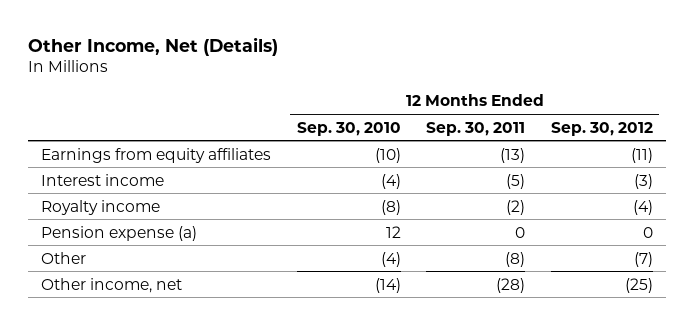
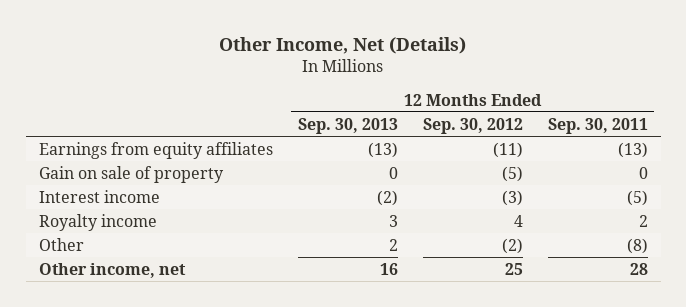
- | 12 Months Ended Sep. 30, 2010 | 12 Months Ended Sep. 30, 2011 | 12 Months Ended Sep. 30, 2012
+ | 12 Months Ended Sep. 30, 2013 | 12 Months Ended Sep. 30, 2012 | 12 Months Ended Sep. 30, 2011
+ Gain on sale of property | 0 | (5) | 0
- Royalty income | (8) | (2) | (4)
- Pension expense (a) | 12 | 0 | 0
- Other | (4) | (8) | (7)
- Other income, net | (14) | (28) | (25)
+ Royalty income | 3 | 4 | 2
+ Other | 2 | (2) | (8)
+ Other income, net | 16 | 25 | 28

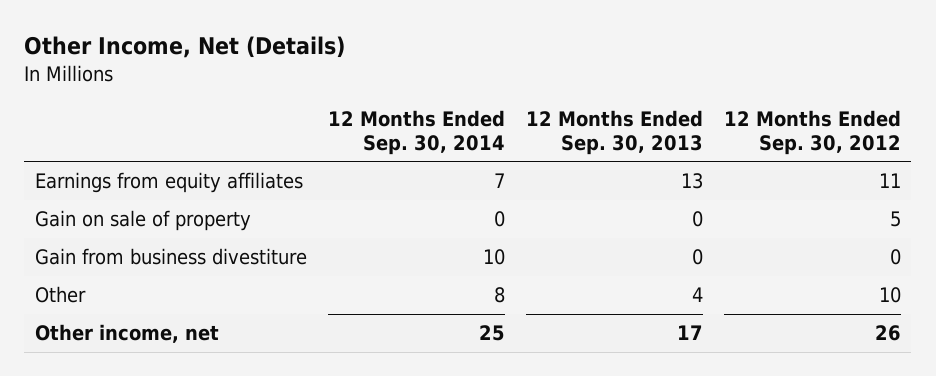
- | 12 Months Ended Sep. 30, 2013 | 12 Months Ended Sep. 30, 2012 | 12 Months Ended Sep. 30, 2011
+ | 12 Months Ended Sep. 30, 2014 | 12 Months Ended Sep. 30, 2013 | 12 Months Ended Sep. 30, 2012
- Earnings from equity affiliates | (13) | (11) | (13)
- Gain on sale of property | 0 | (5) | 0
- Interest income | (2) | (3) | (5)
- Royalty income | 3 | 4 | 2
- Other | 2 | (2) | (8)
- Other income, net | 16 | 25 | 28
+ Earnings from equity affiliates | 7 | 13 | 11
+ Gain on sale of property | 0 | 0 | 5
+ Gain from business divestiture | 10 | 0 | 0
+ Other | 8 | 4 | 10
+ Other income, net | 25 | 17 | 26

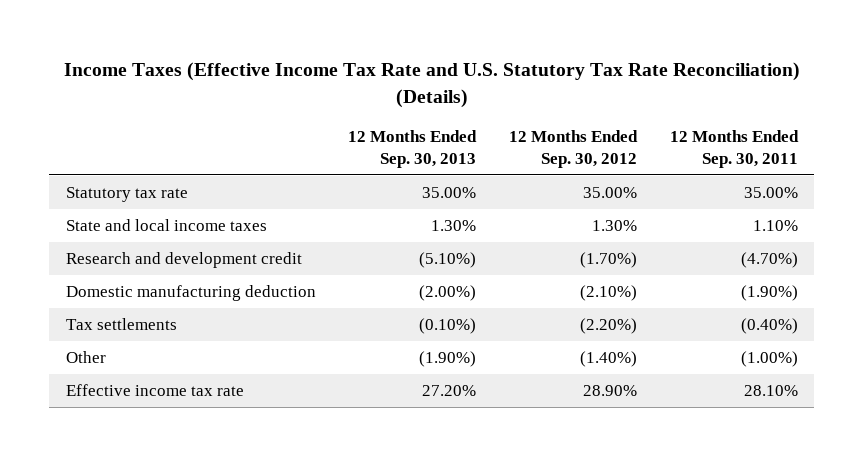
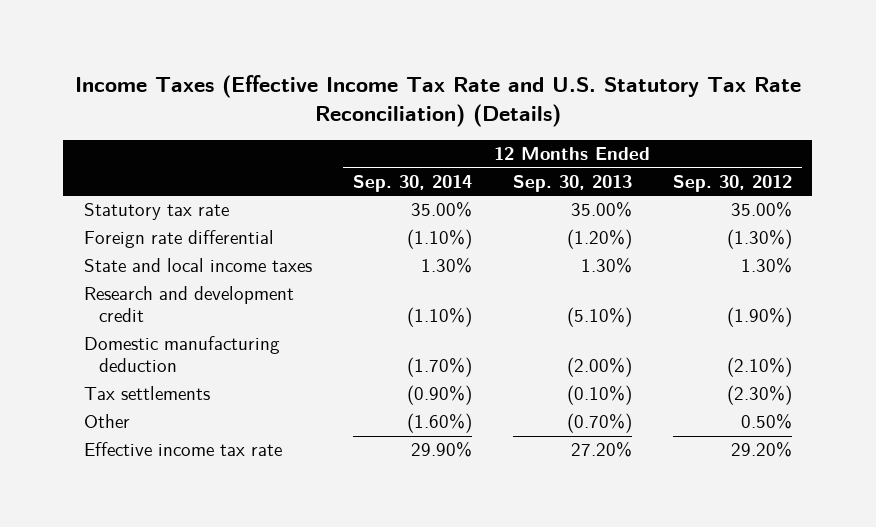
- | 12 Months Ended Sep. 30, 2013 | 12 Months Ended Sep. 30, 2012 | 12 Months Ended Sep. 30, 2011
+ | 12 Months Ended Sep. 30, 2014 | 12 Months Ended Sep. 30, 2013 | 12 Months Ended Sep. 30, 2012
+ Foreign rate differential | (1.10%) | (1.20%) | (1.30%)
- Research and development credit | (5.10%) | (1.70%) | (4.70%)
+ Research and development credit | (1.10%) | (5.10%) | (1.90%)
- Tax settlements | (0.10%) | (2.20%) | (0.40%)
- Other | (1.90%) | (1.40%) | (1.00%)
- Effective income tax rate | 27.20% | 28.90% | 28.10%
+ Tax settlements | (0.90%) | (0.10%) | (2.30%)
+ Other | (1.60%) | (0.70%) | 0.50%
+ Effective income tax rate | 29.90% | 27.20% | 29.20%

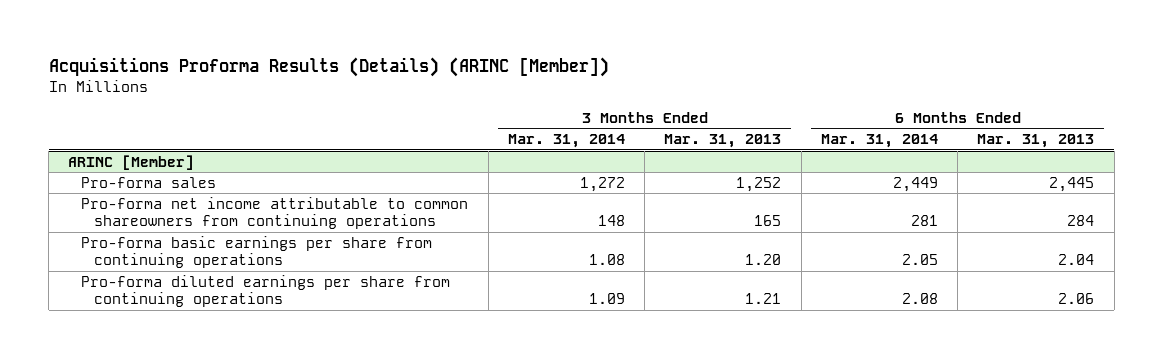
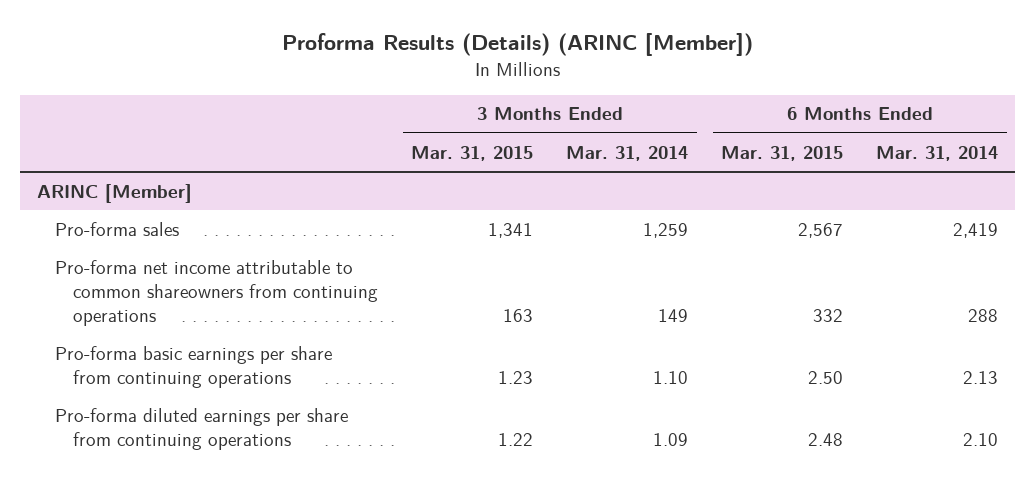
- Acquisitions Proforma Results (Details) (ARINC [Member])
+ Proforma Results (Details) (ARINC [Member])
- | 3 Months Ended Mar. 31, 2014 | 3 Months Ended Mar. 31, 2013 | 6 Months Ended Mar. 31, 2014 | 6 Months Ended Mar. 31, 2013
+ | 3 Months Ended Mar. 31, 2015 | 3 Months Ended Mar. 31, 2014 | 6 Months Ended Mar. 31, 2015 | 6 Months Ended Mar. 31, 2014
@ ARINC [Member]
- Pro-forma sales | 1,272 | 1,252 | 2,449 | 2,445
- Pro-forma net income attributable to common shareowners from continuing operations | 148 | 165 | 281 | 284
- Pro-forma basic earnings per share from continuing operations | 1.08 | 1.20 | 2.05 | 2.04
- Pro-forma diluted earnings per share from continuing operations | 1.09 | 1.21 | 2.08 | 2.06
+ Pro-forma sales | 1,341 | 1,259 | 2,567 | 2,419
+ Pro-forma net income attributable to common shareowners from continuing operations | 163 | 149 | 332 | 288
+ Pro-forma basic earnings per share from continuing operations | 1.23 | 1.10 | 2.50 | 2.13
+ Pro-forma diluted earnings per share from continuing operations | 1.22 | 1.09 | 2.48 | 2.10

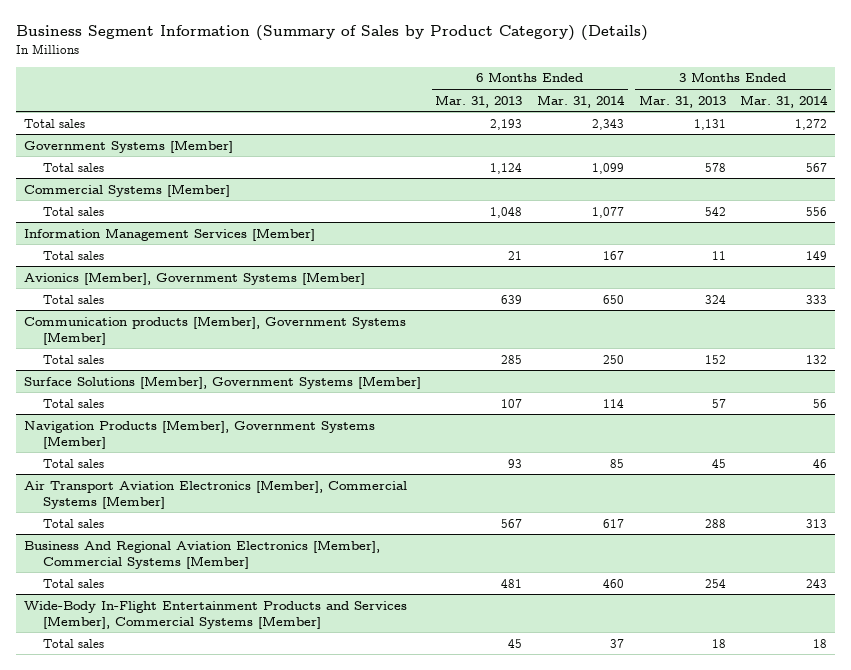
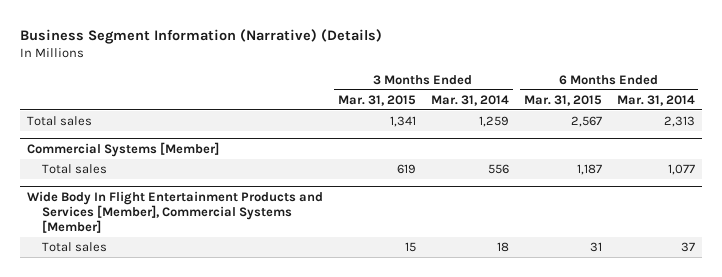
- Business Segment Information (Summary of Sales by Product Category) (Details)
+ Business Segment Information (Narrative) (Details)
- | 6 Months Ended Mar. 31, 2013 | 6 Months Ended Mar. 31, 2014 | 3 Months Ended Mar. 31, 2013 | 3 Months Ended Mar. 31, 2014
+ | 3 Months Ended Mar. 31, 2015 | 3 Months Ended Mar. 31, 2014 | 6 Months Ended Mar. 31, 2015 | 6 Months Ended Mar. 31, 2014
- Total sales | 2,193 | 2,343 | 1,131 | 1,272
- Government Systems [Member]
- Total sales | 1,124 | 1,099 | 578 | 567
+ Total sales | 1,341 | 1,259 | 2,567 | 2,313
- Information Management Services [Member]
- Total sales | 21 | 167 | 11 | 149
- Avionics [Member], Government Systems [Member]
- Total sales | 639 | 650 | 324 | 333
- Communication products [Member], Government Systems [Member]
- Total sales | 285 | 250 | 152 | 132
- Surface Solutions [Member], Government Systems [Member]
- Total sales | 107 | 114 | 57 | 56
- Navigation Products [Member], Government Systems [Member]
- Total sales | 93 | 85 | 45 | 46
- Air Transport Aviation Electronics [Member], Commercial Systems [Member]
- Total sales | 567 | 617 | 288 | 313
- Business And Regional Aviation Electronics [Member], Commercial Systems [Member]
- Total sales | 481 | 460 | 254 | 243
- Wide-Body In-Flight Entertainment Products and Services [Member], Commercial Systems [Member]
+ Wide Body In Flight Entertainment Products and Services [Member], Commercial Systems [Member]

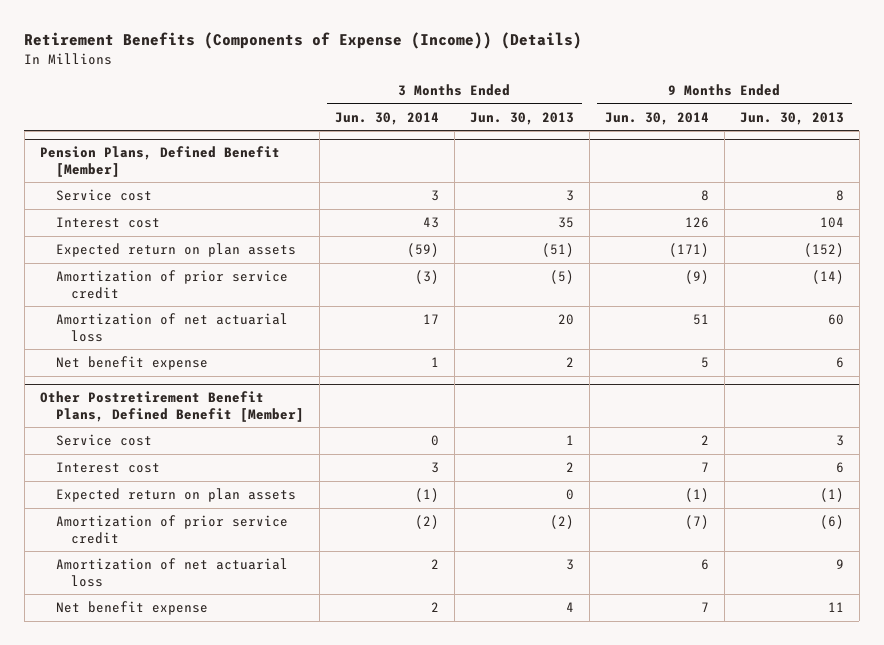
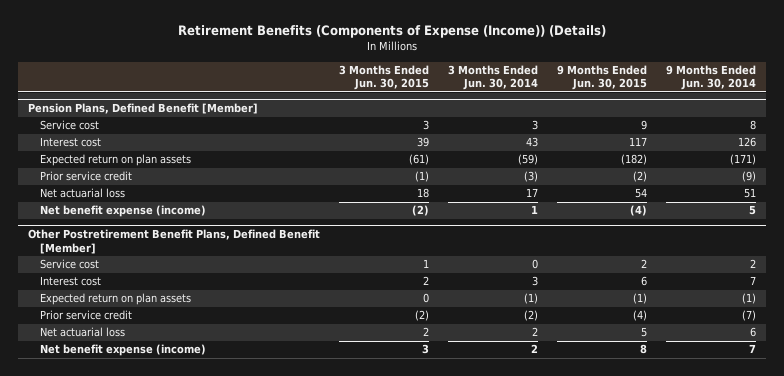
- | 3 Months Ended Jun. 30, 2014 | 3 Months Ended Jun. 30, 2013 | 9 Months Ended Jun. 30, 2014 | 9 Months Ended Jun. 30, 2013
+ | 3 Months Ended Jun. 30, 2015 | 3 Months Ended Jun. 30, 2014 | 9 Months Ended Jun. 30, 2015 | 9 Months Ended Jun. 30, 2014
@ Pension Plans, Defined Benefit [Member]
- Amortization of prior service credit | (3) | (5) | (9) | (14)
- Amortization of net actuarial loss | 17 | 20 | 51 | 60
- Net benefit expense | 1 | 2 | 5 | 6
+ Prior service credit | (1) | (3) | (2) | (9)
+ Net actuarial loss | 18 | 17 | 54 | 51
+ Net benefit expense (income) | (2) | 1 | (4) | 5
@ Other Postretirement Benefit Plans, Defined Benefit [Member]
- Amortization of prior service credit | (2) | (2) | (7) | (6)
- Amortization of net actuarial loss | 2 | 3 | 6 | 9
- Net benefit expense | 2 | 4 | 7 | 11
+ Prior service credit | (2) | (2) | (4) | (7)
+ Net actuarial loss | 2 | 2 | 5 | 6
+ Net benefit expense (income) | 3 | 2 | 8 | 7

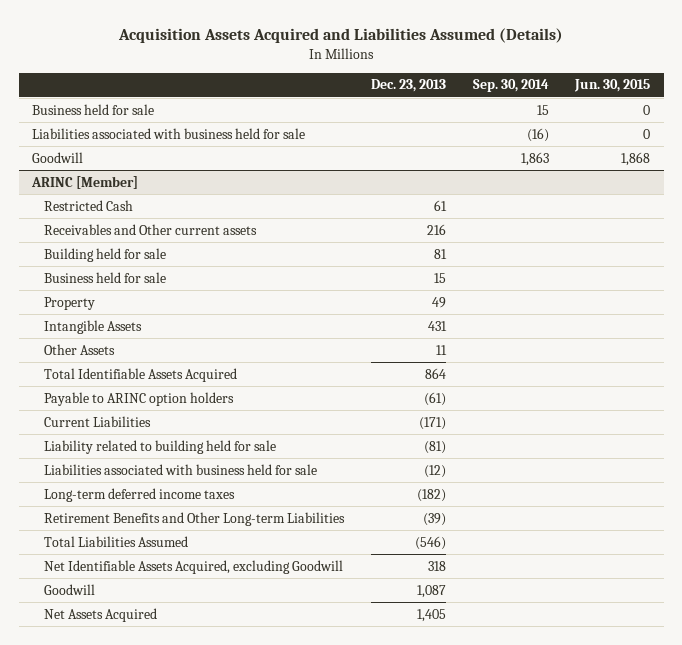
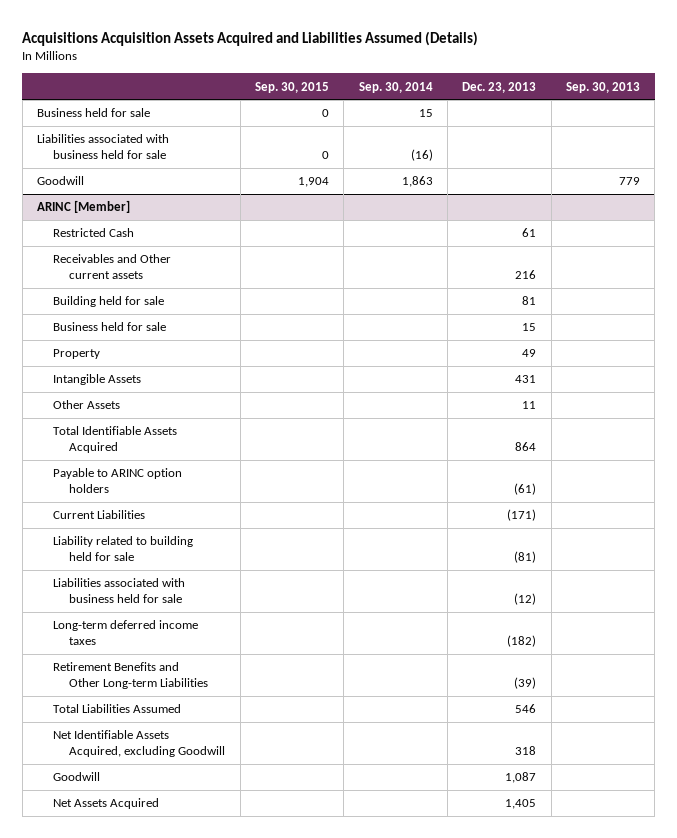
- Acquisition Assets Acquired and Liabilities Assumed (Details)
+ Acquisitions Acquisition Assets Acquired and Liabilities Assumed (Details)
- | Dec. 23, 2013 | Sep. 30, 2014 | Jun. 30, 2015
+ | Sep. 30, 2015 | Sep. 30, 2014 | Dec. 23, 2013 | Sep. 30, 2013
@ ARINC [Member]
- Total Liabilities Assumed | (546) | |
+ Total Liabilities Assumed | | | 546 |

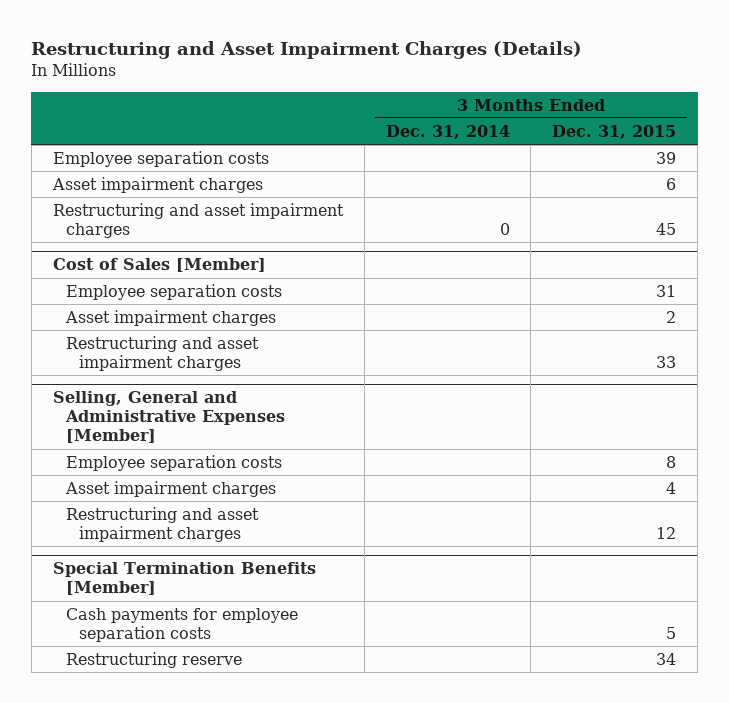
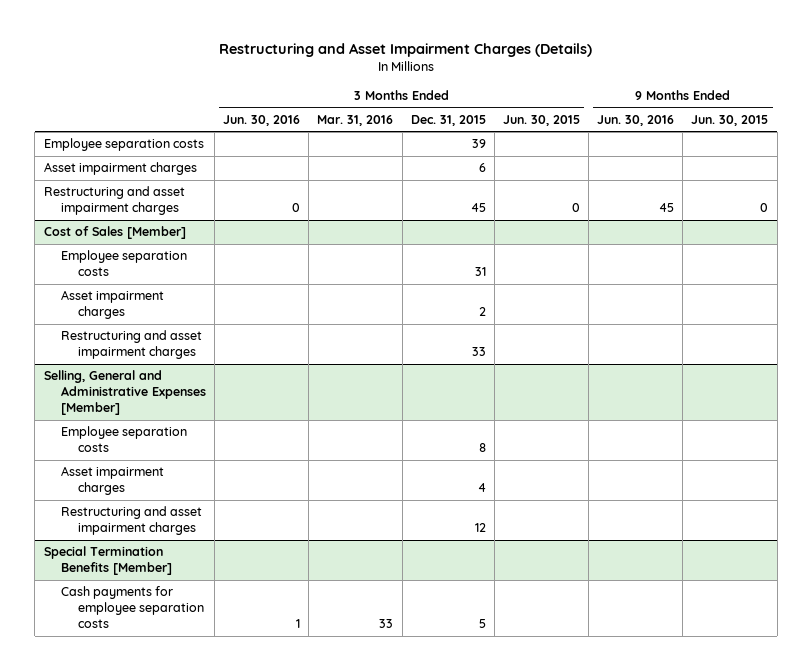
- | 3 Months Ended Dec. 31, 2014 | 3 Months Ended Dec. 31, 2015
+ | 3 Months Ended Jun. 30, 2016 | 3 Months Ended Mar. 31, 2016 | 3 Months Ended Dec. 31, 2015 | 3 Months Ended Jun. 30, 2015 | 9 Months Ended Jun. 30, 2016 | 9 Months Ended Jun. 30, 2015
@ Special Termination Benefits [Member]
- Restructuring reserve | | 34

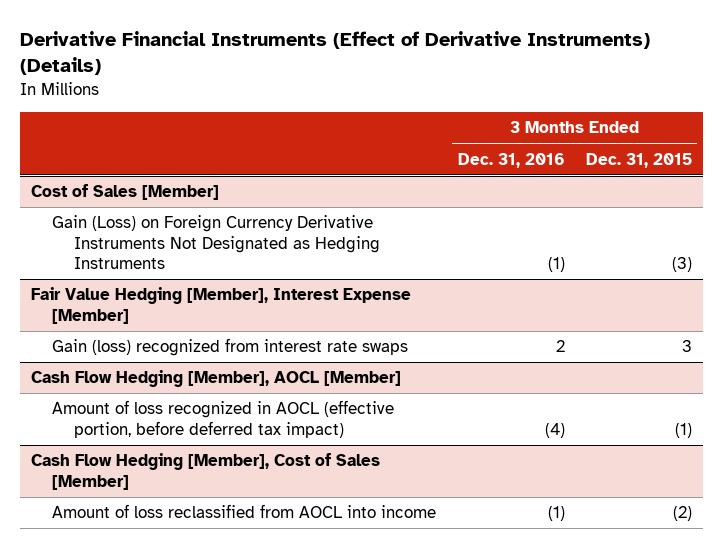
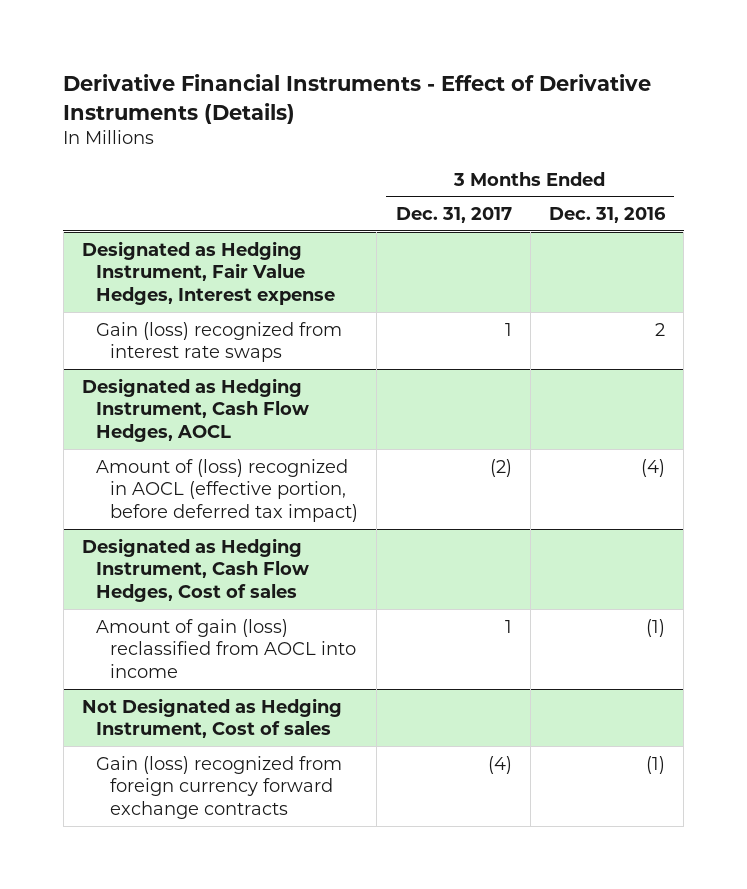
- Derivative Financial Instruments (Effect of Derivative Instruments) (Details)
+ Derivative Financial Instruments - Effect of Derivative Instruments (Details)
- | 3 Months Ended Dec. 31, 2016 | 3 Months Ended Dec. 31, 2015
+ | 3 Months Ended Dec. 31, 2017 | 3 Months Ended Dec. 31, 2016
- Cost of Sales [Member]
- Gain (Loss) on Foreign Currency Derivative Instruments Not Designated as Hedging Instruments | (1) | (3)
- Fair Value Hedging [Member], Interest Expense [Member]
+ Designated as Hedging Instrument, Fair Value Hedges, Interest expense
- Cash Flow Hedging [Member], AOCL [Member]
- Amount of loss recognized in AOCL (effective portion, before deferred tax impact) | (4) | (1)
- Cash Flow Hedging [Member], Cost of Sales [Member]
- Amount of loss reclassified from AOCL into income | (1) | (2)
+ Designated as Hedging Instrument, Cash Flow Hedges, AOCL
+ Amount of (loss) recognized in AOCL (effective portion, before deferred tax impact) | (2) | (4)
+ Designated as Hedging Instrument, Cash Flow Hedges, Cost of sales
+ Amount of gain (loss) reclassified from AOCL into income | 1 | (1)
+ Not Designated as Hedging Instrument, Cost of sales
+ Gain (loss) recognized from foreign currency forward exchange contracts | (4) | (1)

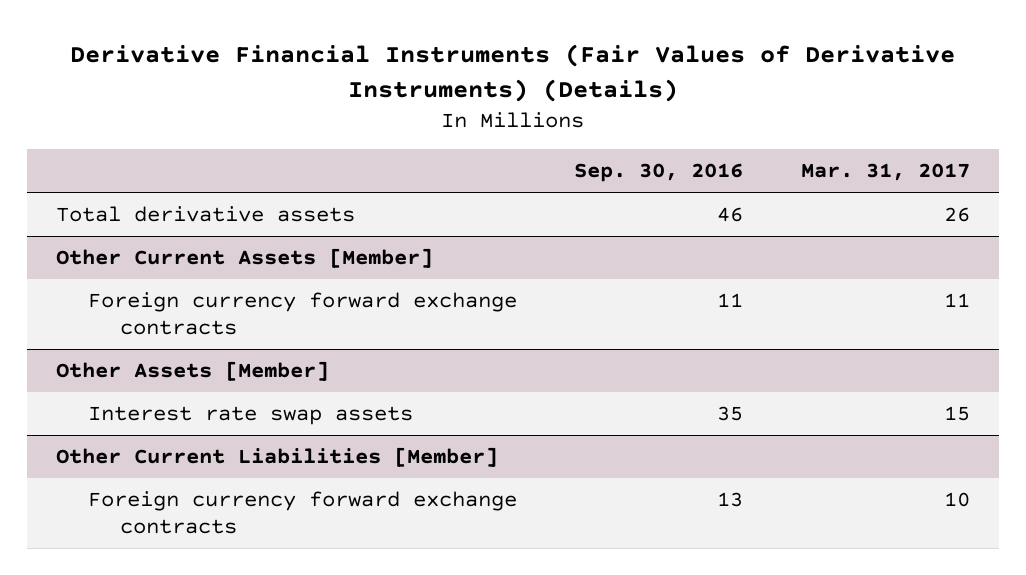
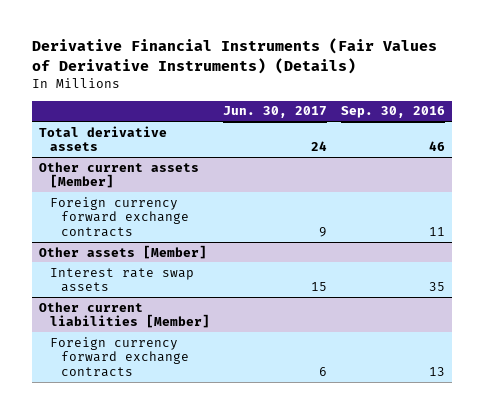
- | Sep. 30, 2016 | Mar. 31, 2017
+ | Jun. 30, 2017 | Sep. 30, 2016
- Other Current Assets [Member]
+ Other current assets [Member]
- Other Assets [Member]
+ Other assets [Member]
- Other Current Liabilities [Member]
+ Other current liabilities [Member]

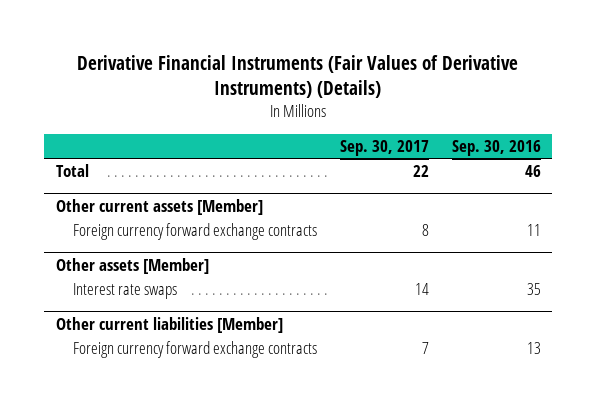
- | Jun. 30, 2017 | Sep. 30, 2016
+ | Sep. 30, 2017 | Sep. 30, 2016
- Total derivative assets | 24 | 46
+ Total | 22 | 46
@ Other assets [Member]
- Interest rate swap assets | 15 | 35
+ Interest rate swaps | 14 | 35

